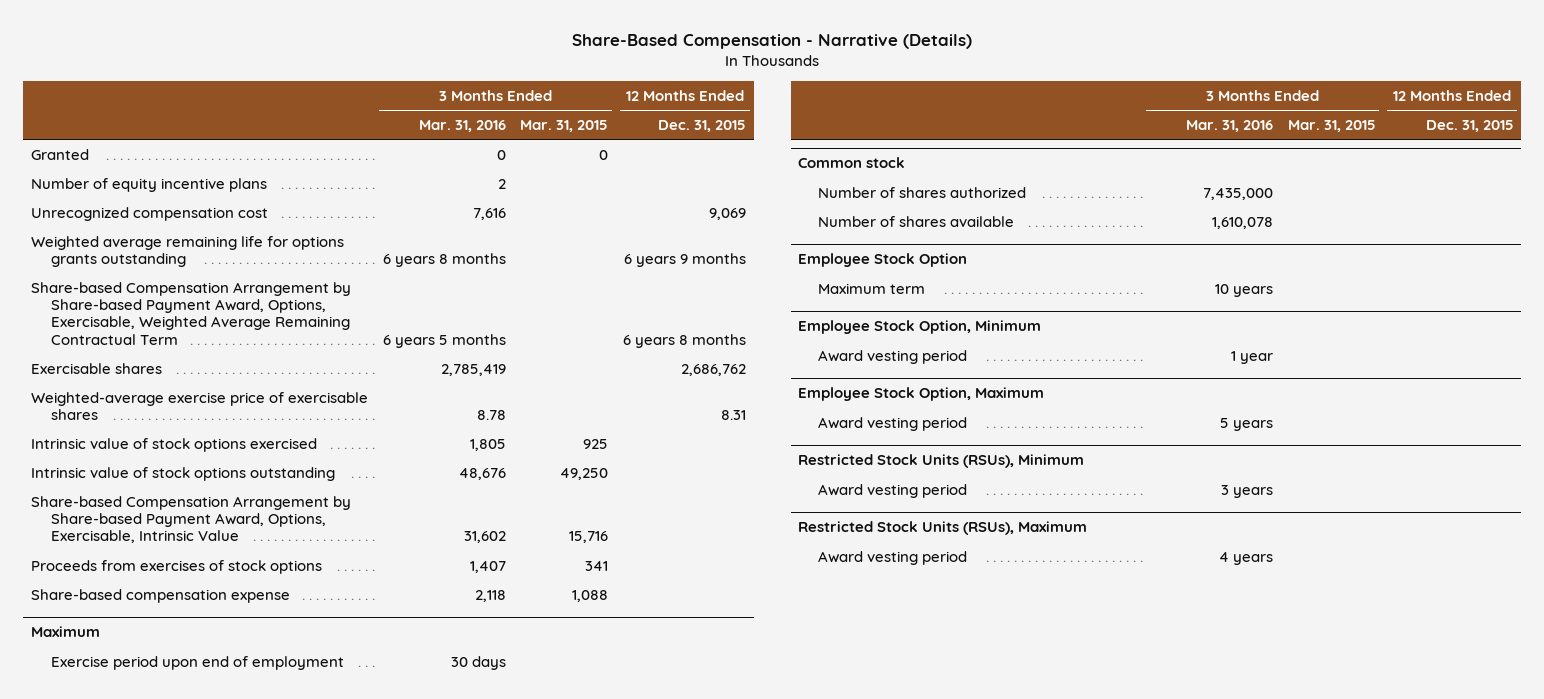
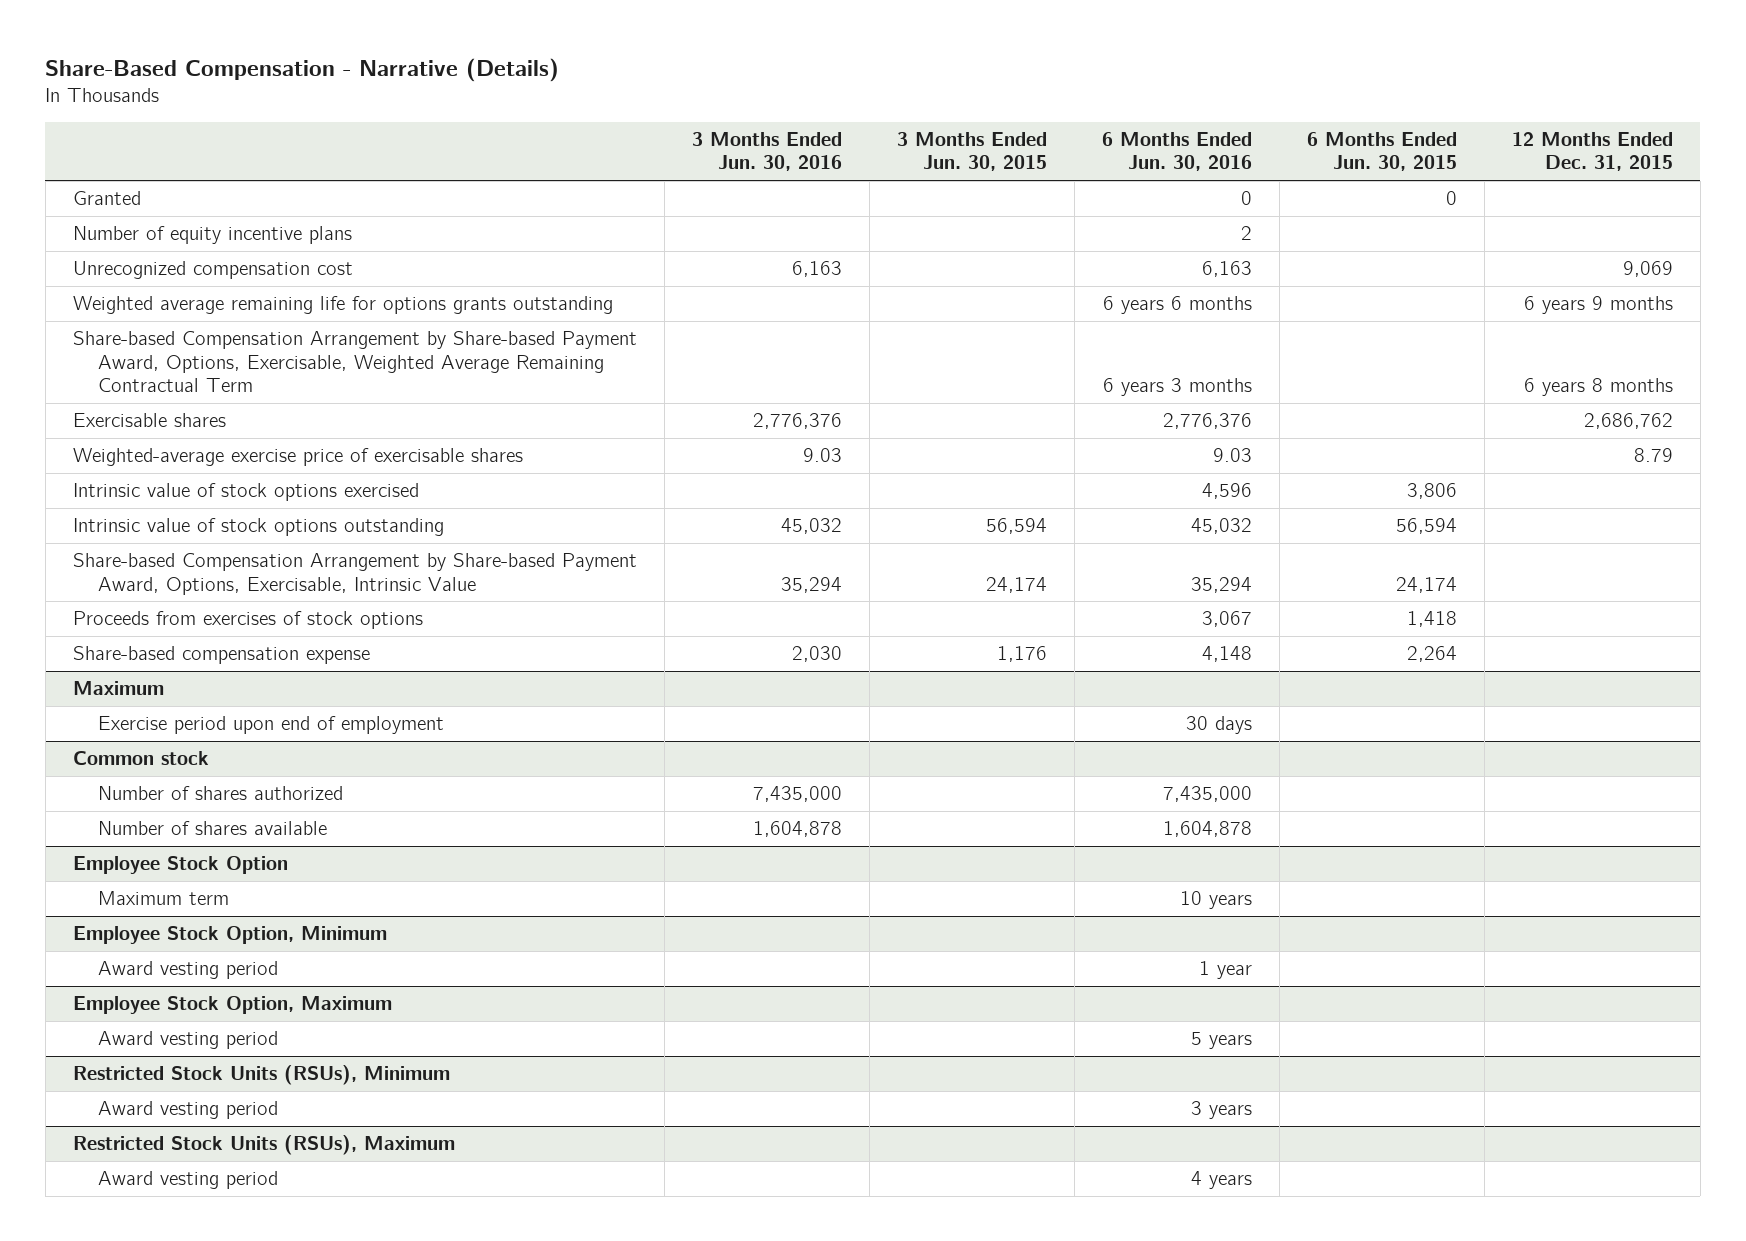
- | 3 Months Ended Mar. 31, 2016 | 3 Months Ended Mar. 31, 2015 | 12 Months Ended Dec. 31, 2015
+ | 3 Months Ended Jun. 30, 2016 | 3 Months Ended Jun. 30, 2015 | 6 Months Ended Jun. 30, 2016 | 6 Months Ended Jun. 30, 2015 | 12 Months Ended Dec. 31, 2015
- Weighted-average exercise price of exercisable shares | 8.78 | | 8.31
+ Weighted-average exercise price of exercisable shares | 9.03 | | 9.03 | | 8.79

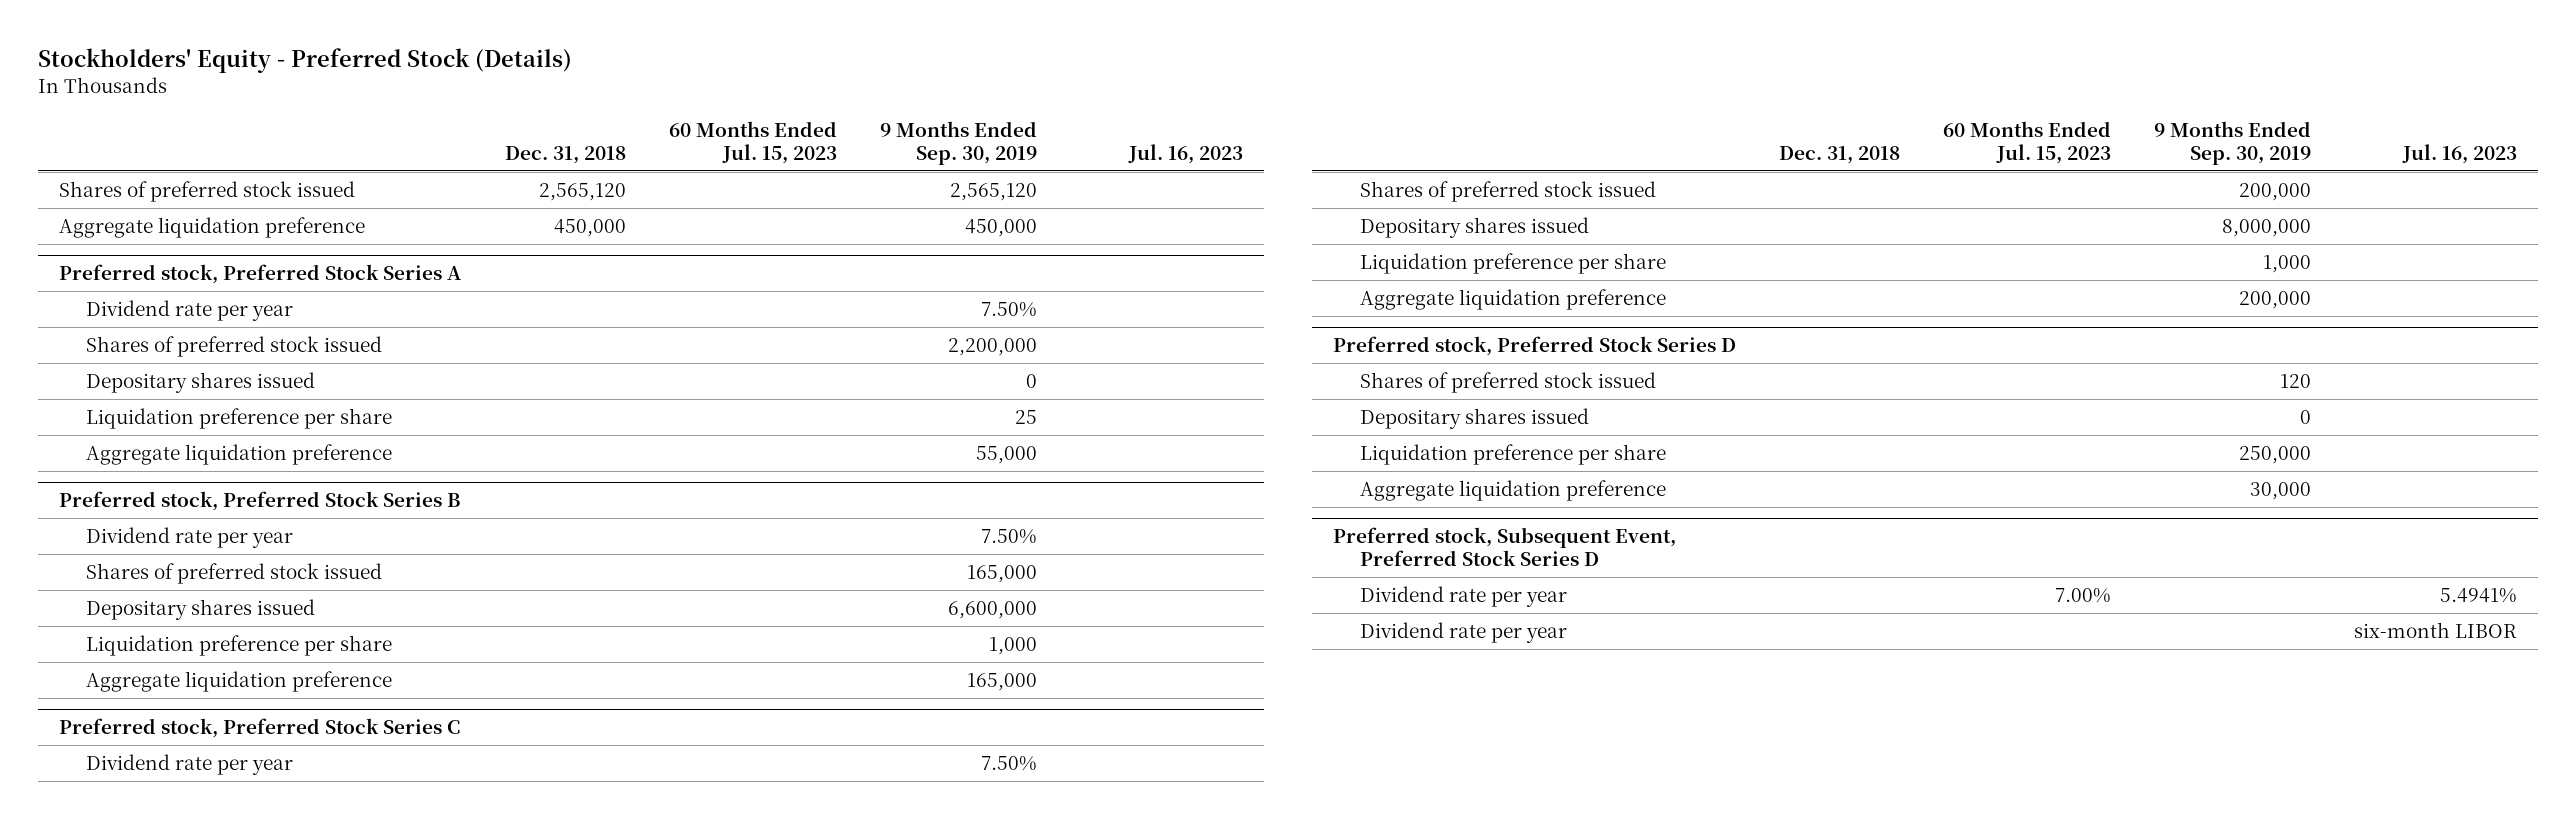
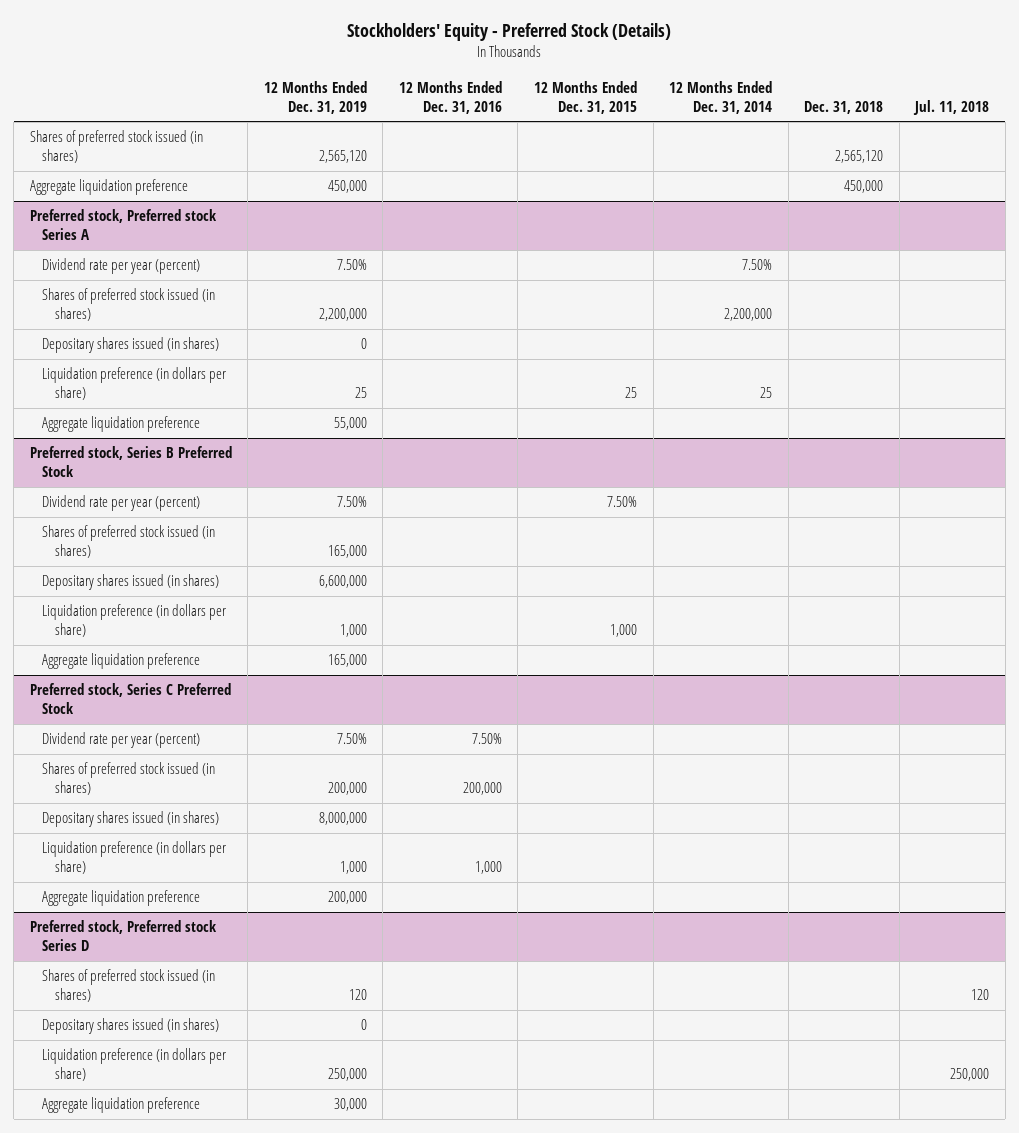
- | Dec. 31, 2018 | 60 Months Ended Jul. 15, 2023 | 9 Months Ended Sep. 30, 2019 | Jul. 16, 2023
+ | 12 Months Ended Dec. 31, 2019 | 12 Months Ended Dec. 31, 2016 | 12 Months Ended Dec. 31, 2015 | 12 Months Ended Dec. 31, 2014 | Dec. 31, 2018 | Jul. 11, 2018
- Shares of preferred stock issued | 2,565,120 | | 2,565,120 |
+ Shares of preferred stock issued (in shares) | 2,565,120 | | | | 2,565,120 |
- Preferred stock, Preferred Stock Series A
- Dividend rate per year | | | 7.50% |
- Shares of preferred stock issued | | | 2,200,000 |
- Depositary shares issued | | | 0 |
- Liquidation preference per share | | | 25 |
+ Preferred stock, Preferred stock Series A
+ Dividend rate per year (percent) | 7.50% | | | 7.50% | |
+ Shares of preferred stock issued (in shares) | 2,200,000 | | | 2,200,000 | |
+ Depositary shares issued (in shares) | 0 | | | | |
+ Liquidation preference (in dollars per share) | 25 | | 25 | 25 | |
- Preferred stock, Preferred Stock Series B
- Dividend rate per year | | | 7.50% |
- Shares of preferred stock issued | | | 165,000 |
- Depositary shares issued | | | 6,600,000 |
- Liquidation preference per share | | | 1,000 |
+ Preferred stock, Series B Preferred Stock
+ Dividend rate per year (percent) | 7.50% | | 7.50% | | |
+ Shares of preferred stock issued (in shares) | 165,000 | | | | |
+ Depositary shares issued (in shares) | 6,600,000 | | | | |
+ Liquidation preference (in dollars per share) | 1,000 | | 1,000 | | |
- Preferred stock, Preferred Stock Series C
- Dividend rate per year | | | 7.50% |
- Shares of preferred stock issued | | | 200,000 |
- Depositary shares issued | | | 8,000,000 |
- Liquidation preference per share | | | 1,000 |
+ Preferred stock, Series C Preferred Stock
+ Dividend rate per year (percent) | 7.50% | 7.50% | | | |
+ Shares of preferred stock issued (in shares) | 200,000 | 200,000 | | | |
+ Depositary shares issued (in shares) | 8,000,000 | | | | |
+ Liquidation preference (in dollars per share) | 1,000 | 1,000 | | | |
- Preferred stock, Preferred Stock Series D
- Shares of preferred stock issued | | | 120 |
- Depositary shares issued | | | 0 |
- Liquidation preference per share | | | 250,000 |
+ Preferred stock, Preferred stock Series D
+ Shares of preferred stock issued (in shares) | 120 | | | | | 120
+ Depositary shares issued (in shares) | 0 | | | | |
+ Liquidation preference (in dollars per share) | 250,000 | | | | | 250,000
- Preferred stock, Subsequent Event, Preferred Stock Series D
- Dividend rate per year | | 7.00% | | 5.4941%
- Dividend rate per year | | | | six-month LIBOR

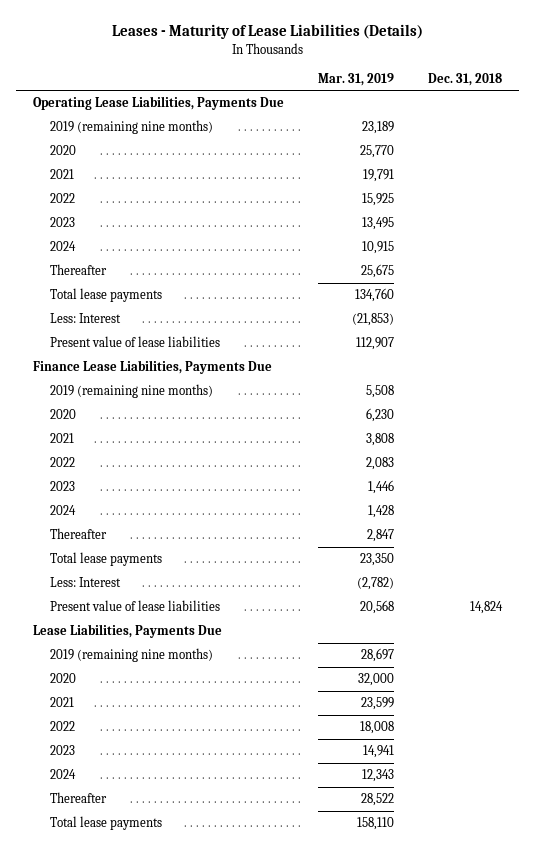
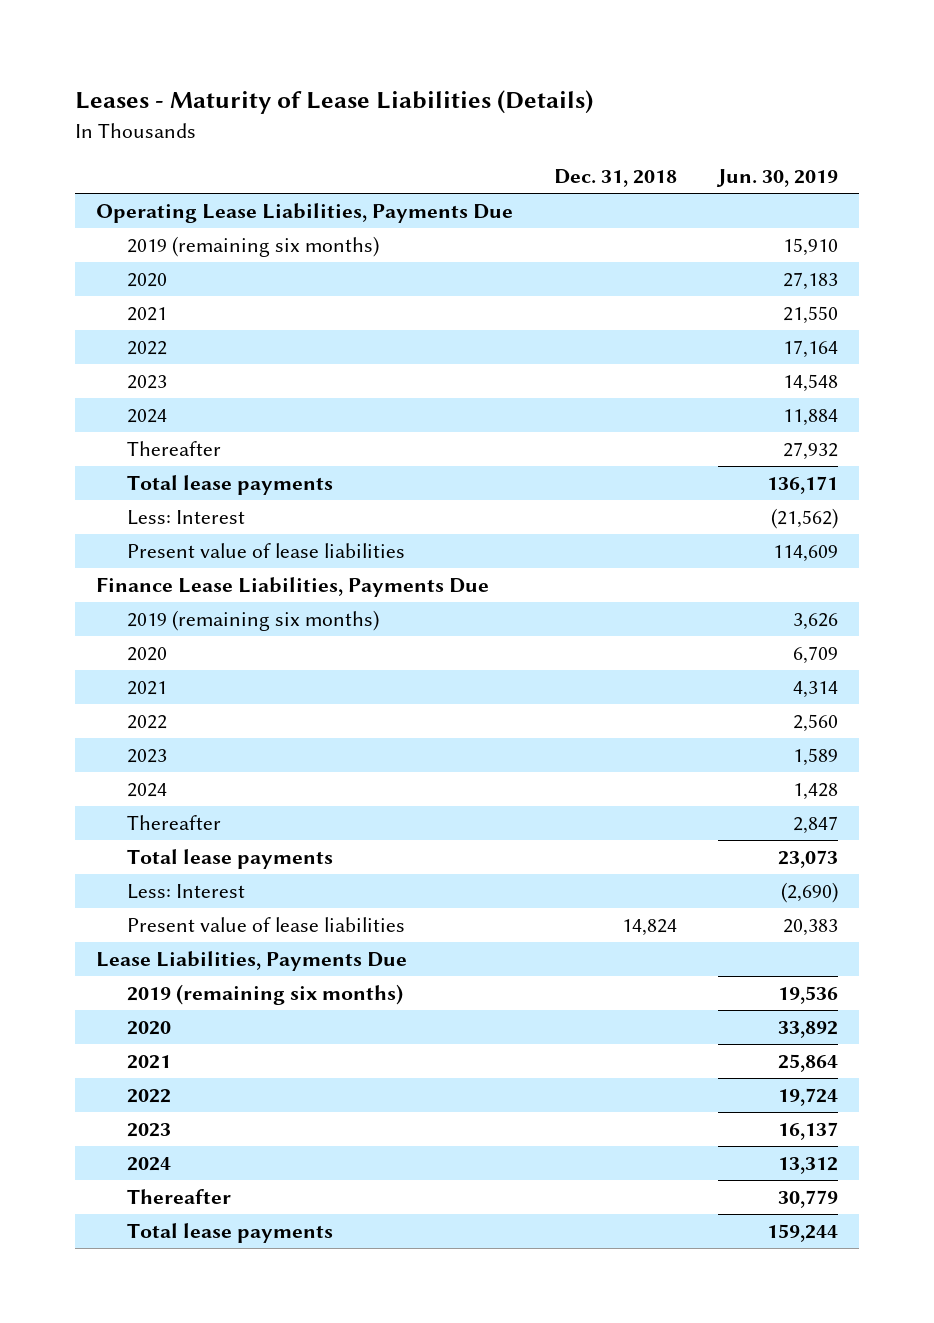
- | Mar. 31, 2019 | Dec. 31, 2018
+ | Dec. 31, 2018 | Jun. 30, 2019
- 2019 (remaining nine months) | 23,189 |
+ 2019 (remaining six months) | | 15,910
- 2019 (remaining nine months) | 5,508 |
+ 2019 (remaining six months) | | 3,626
- 2019 (remaining nine months) | 28,697 |
+ 2019 (remaining six months) | | 19,536

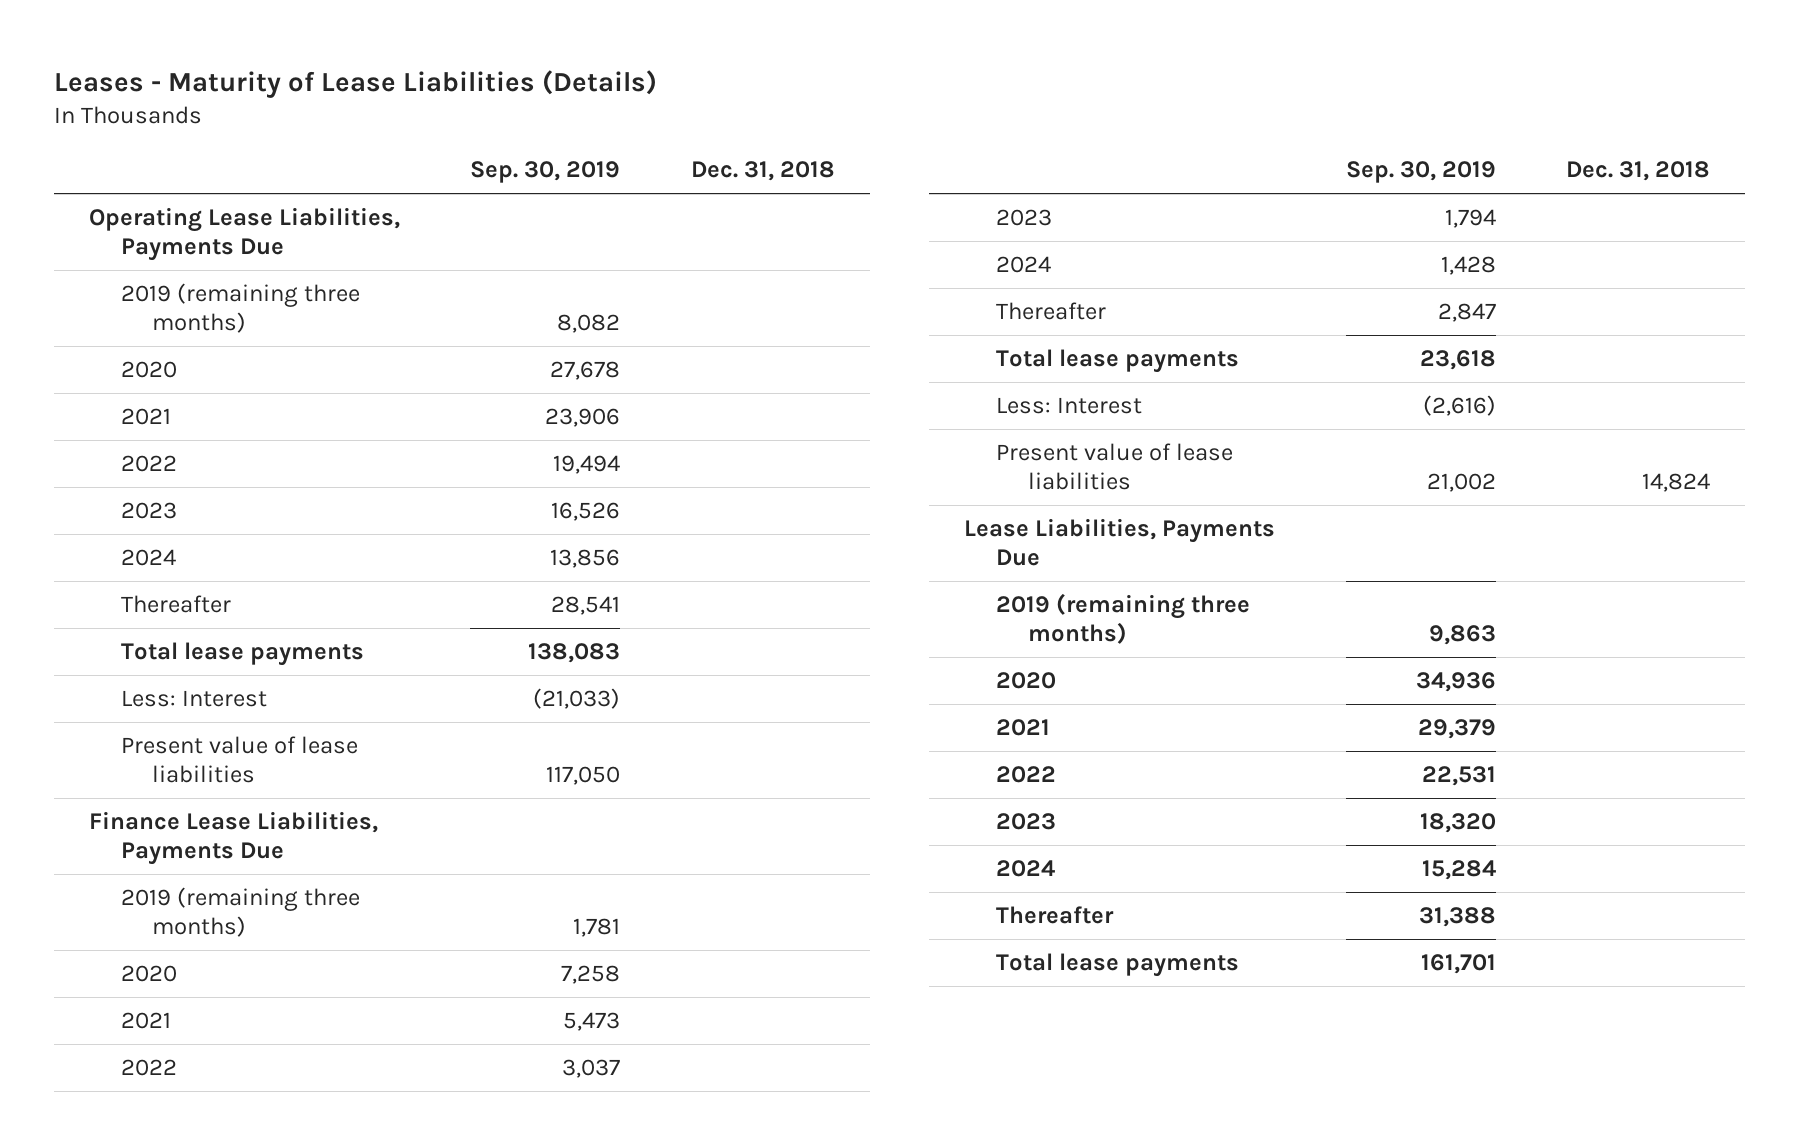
- | Dec. 31, 2018 | Jun. 30, 2019
+ | Sep. 30, 2019 | Dec. 31, 2018
- 2019 (remaining six months) | | 15,910
+ 2019 (remaining three months) | 8,082 |
- 2019 (remaining six months) | | 3,626
+ 2019 (remaining three months) | 1,781 |
- 2019 (remaining six months) | | 19,536
+ 2019 (remaining three months) | 9,863 |

